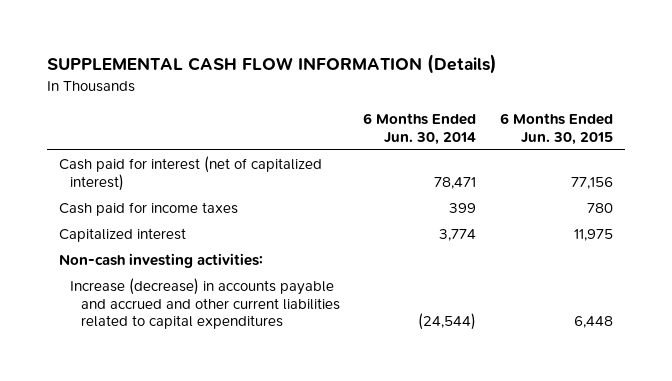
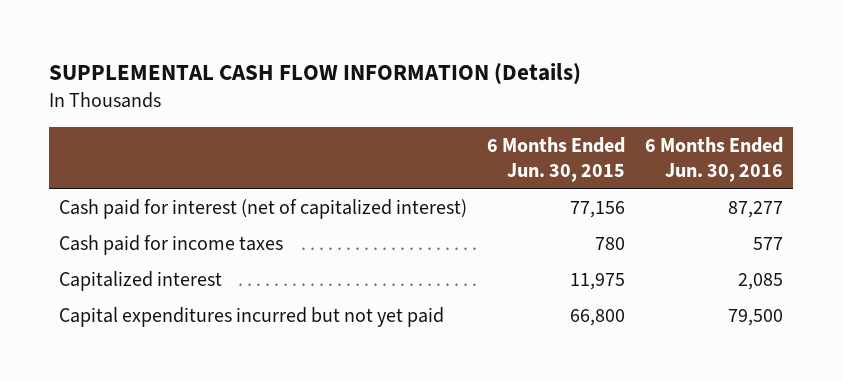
- | 6 Months Ended Jun. 30, 2014 | 6 Months Ended Jun. 30, 2015
+ | 6 Months Ended Jun. 30, 2015 | 6 Months Ended Jun. 30, 2016
- Non-cash investing activities:
- Increase (decrease) in accounts payable and accrued and other current liabilities related to capital expenditures | (24,544) | 6,448
+ Capital expenditures incurred but not yet paid | 66,800 | 79,500

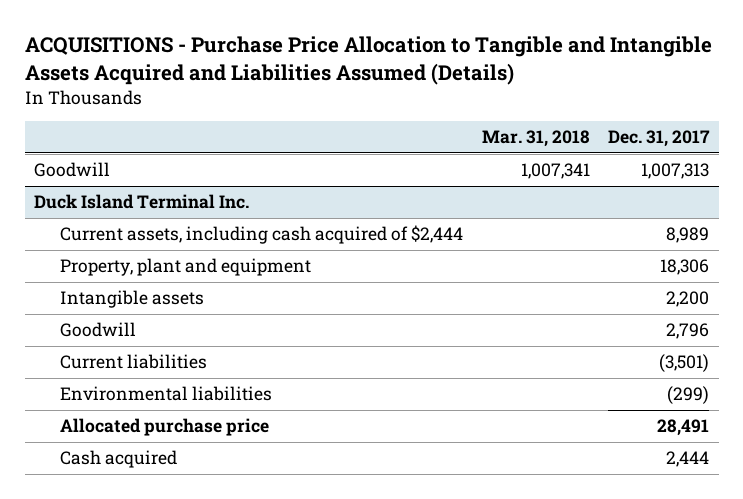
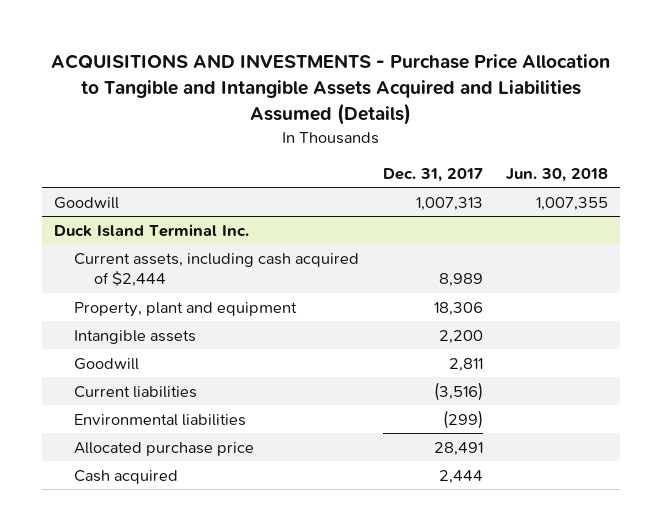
- ACQUISITIONS - Purchase Price Allocation to Tangible and Intangible Assets Acquired and Liabilities Assumed (Details)
+ ACQUISITIONS AND INVESTMENTS - Purchase Price Allocation to Tangible and Intangible Assets Acquired and Liabilities Assumed (Details)
- | Mar. 31, 2018 | Dec. 31, 2017
+ | Dec. 31, 2017 | Jun. 30, 2018
@ Duck Island Terminal Inc.
- Goodwill | | 2,796
- Current liabilities | | (3,501)
+ Goodwill | 2,811 |
+ Current liabilities | (3,516) |

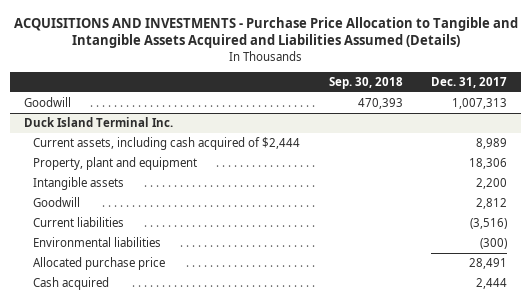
- | Dec. 31, 2017 | Jun. 30, 2018
+ | Sep. 30, 2018 | Dec. 31, 2017
@ Duck Island Terminal Inc.
- Goodwill | 2,811 |
+ Goodwill | | 2,812
- Environmental liabilities | (299) |
+ Environmental liabilities | | (300)

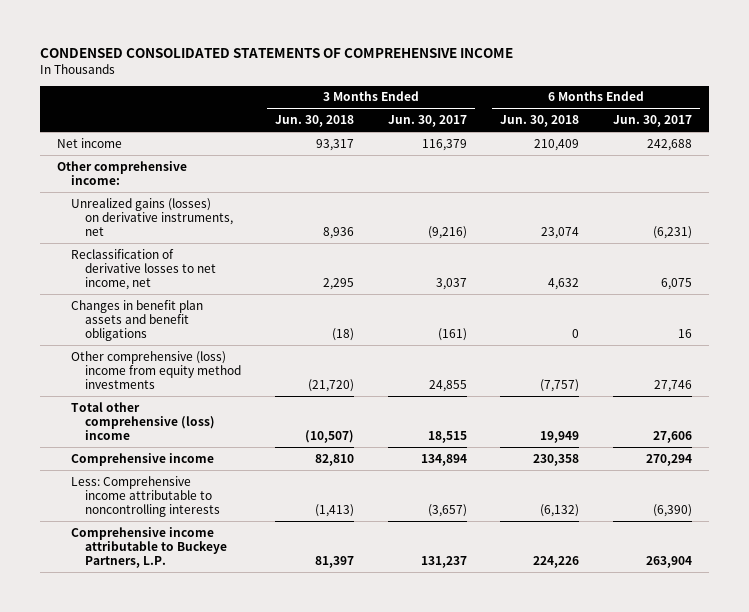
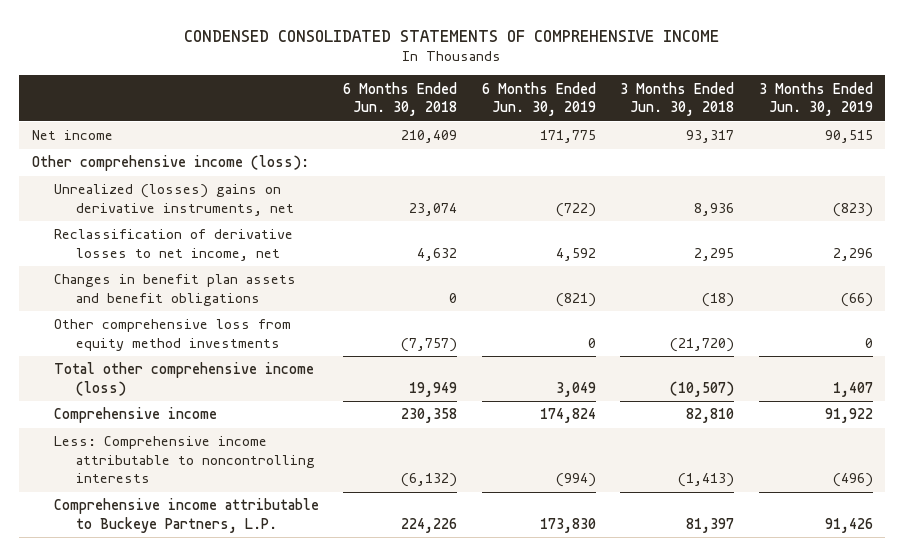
- | 3 Months Ended Jun. 30, 2018 | 3 Months Ended Jun. 30, 2017 | 6 Months Ended Jun. 30, 2018 | 6 Months Ended Jun. 30, 2017
+ | 6 Months Ended Jun. 30, 2018 | 6 Months Ended Jun. 30, 2019 | 3 Months Ended Jun. 30, 2018 | 3 Months Ended Jun. 30, 2019
- Other comprehensive income:
- Unrealized gains (losses) on derivative instruments, net | 8,936 | (9,216) | 23,074 | (6,231)
+ Other comprehensive income (loss):
+ Unrealized (losses) gains on derivative instruments, net | 23,074 | (722) | 8,936 | (823)
- Other comprehensive (loss) income from equity method investments | (21,720) | 24,855 | (7,757) | 27,746
- Total other comprehensive (loss) income | (10,507) | 18,515 | 19,949 | 27,606
+ Other comprehensive loss from equity method investments | (7,757) | 0 | (21,720) | 0
+ Total other comprehensive income (loss) | 19,949 | 3,049 | (10,507) | 1,407

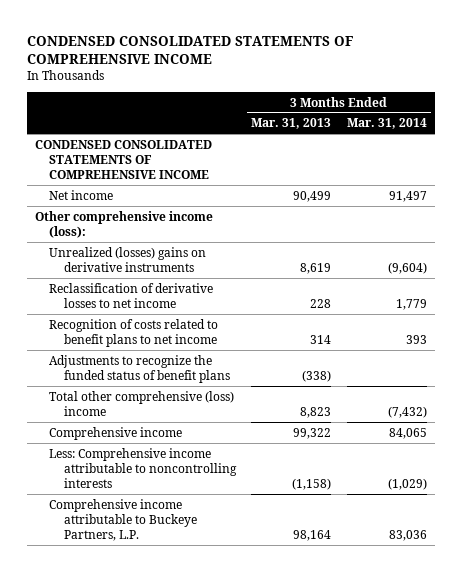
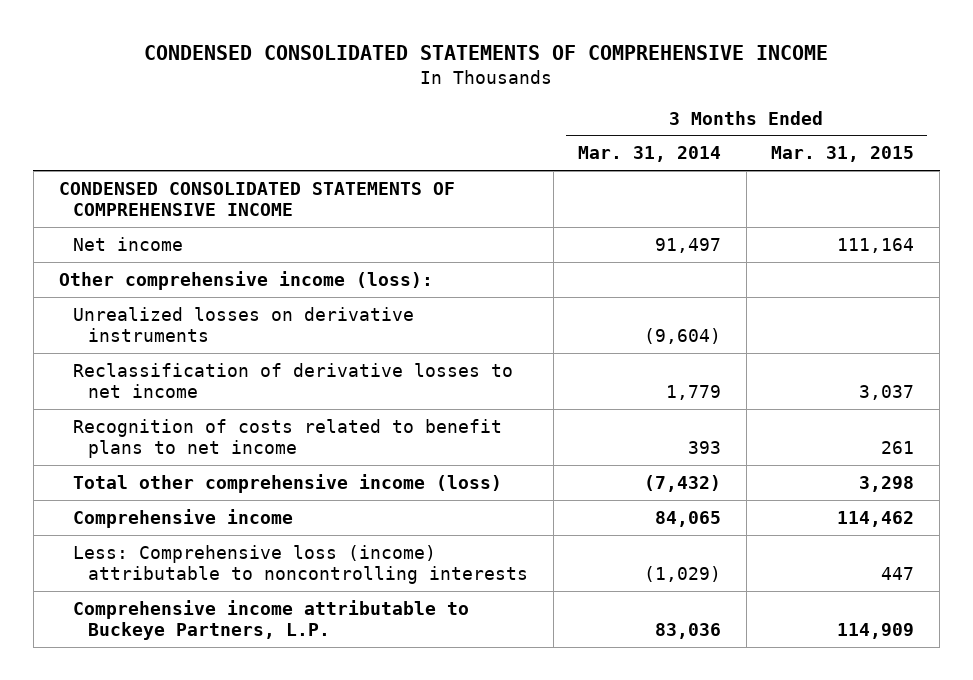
- | 3 Months Ended Mar. 31, 2013 | 3 Months Ended Mar. 31, 2014
+ | 3 Months Ended Mar. 31, 2014 | 3 Months Ended Mar. 31, 2015
- Unrealized (losses) gains on derivative instruments | 8,619 | (9,604)
+ Unrealized losses on derivative instruments | (9,604) |
- Adjustments to recognize the funded status of benefit plans | (338) |
- Total other comprehensive (loss) income | 8,823 | (7,432)
+ Total other comprehensive income (loss) | (7,432) | 3,298
- Less: Comprehensive income attributable to noncontrolling interests | (1,158) | (1,029)
+ Less: Comprehensive loss (income) attributable to noncontrolling interests | (1,029) | 447

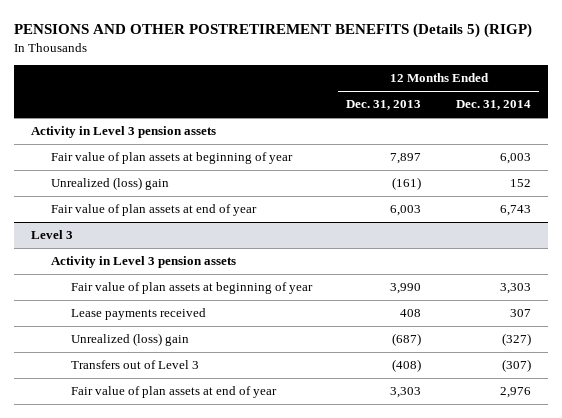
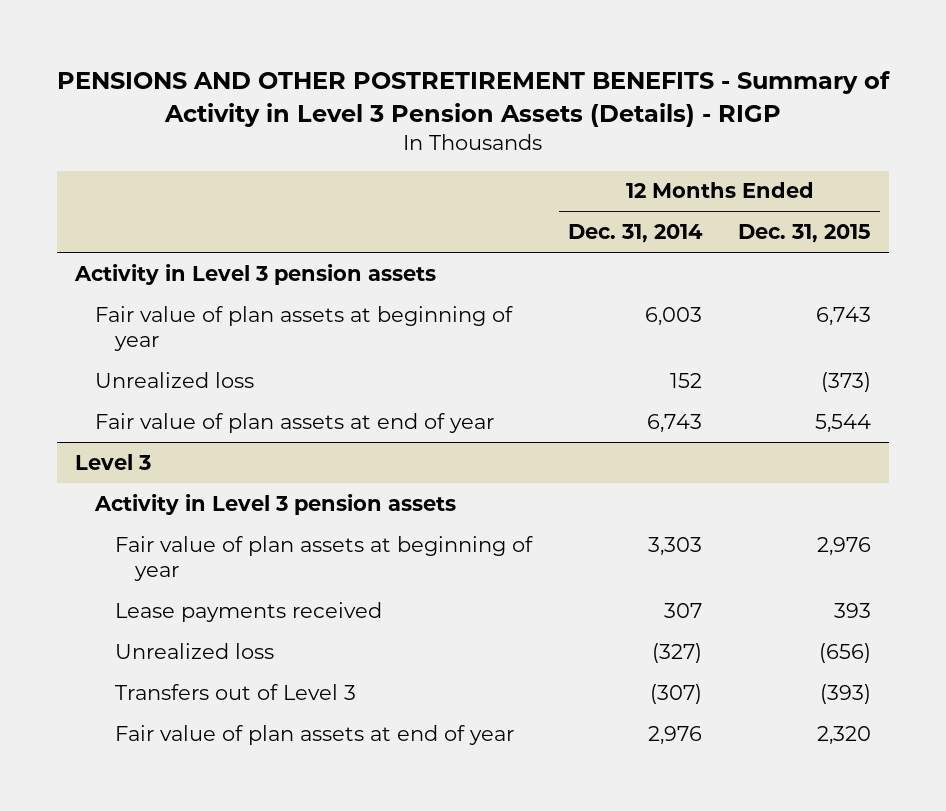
- PENSIONS AND OTHER POSTRETIREMENT BENEFITS (Details 5) (RIGP)
+ PENSIONS AND OTHER POSTRETIREMENT BENEFITS - Summary of Activity in Level 3 Pension Assets (Details) - RIGP
- | 12 Months Ended Dec. 31, 2013 | 12 Months Ended Dec. 31, 2014
+ | 12 Months Ended Dec. 31, 2014 | 12 Months Ended Dec. 31, 2015
- Unrealized (loss) gain | (161) | 152
+ Unrealized loss | 152 | (373)
@ Level 3
- Unrealized (loss) gain | (687) | (327)
+ Unrealized loss | (327) | (656)

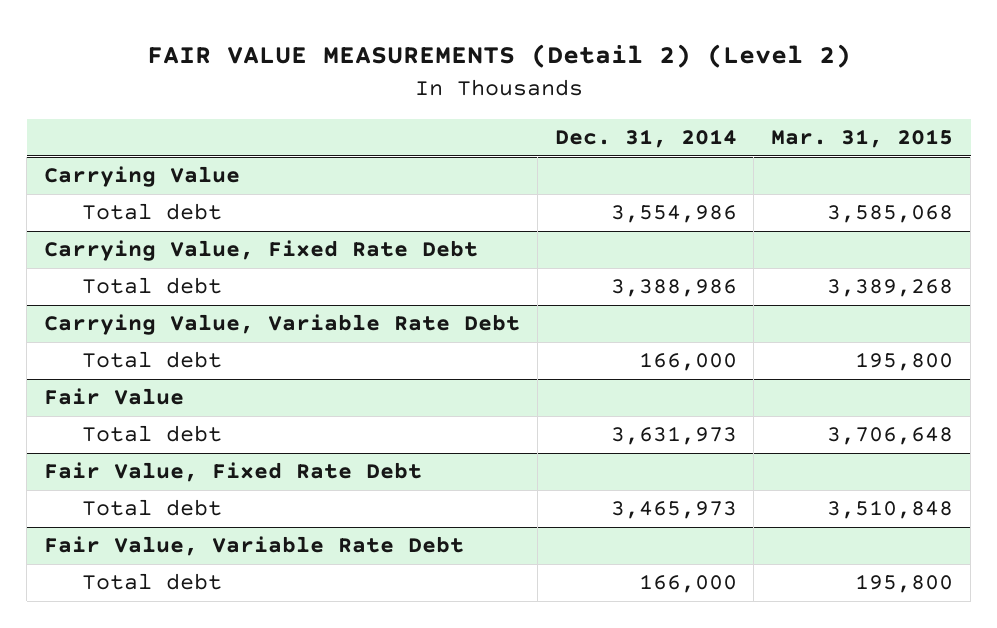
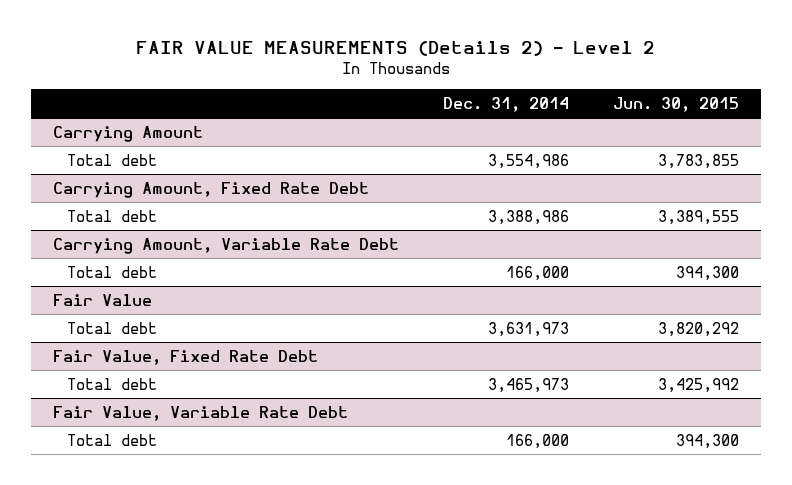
- FAIR VALUE MEASUREMENTS (Detail 2) (Level 2)
+ FAIR VALUE MEASUREMENTS (Details 2) - Level 2
- | Dec. 31, 2014 | Mar. 31, 2015
+ | Dec. 31, 2014 | Jun. 30, 2015
- Carrying Value
+ Carrying Amount
- Carrying Value, Fixed Rate Debt
+ Carrying Amount, Fixed Rate Debt
- Carrying Value, Variable Rate Debt
+ Carrying Amount, Variable Rate Debt

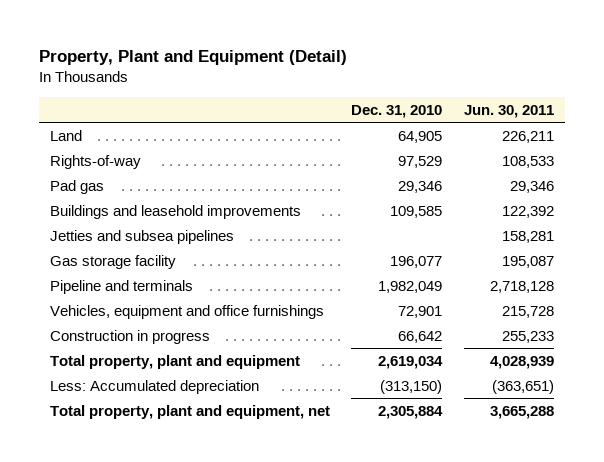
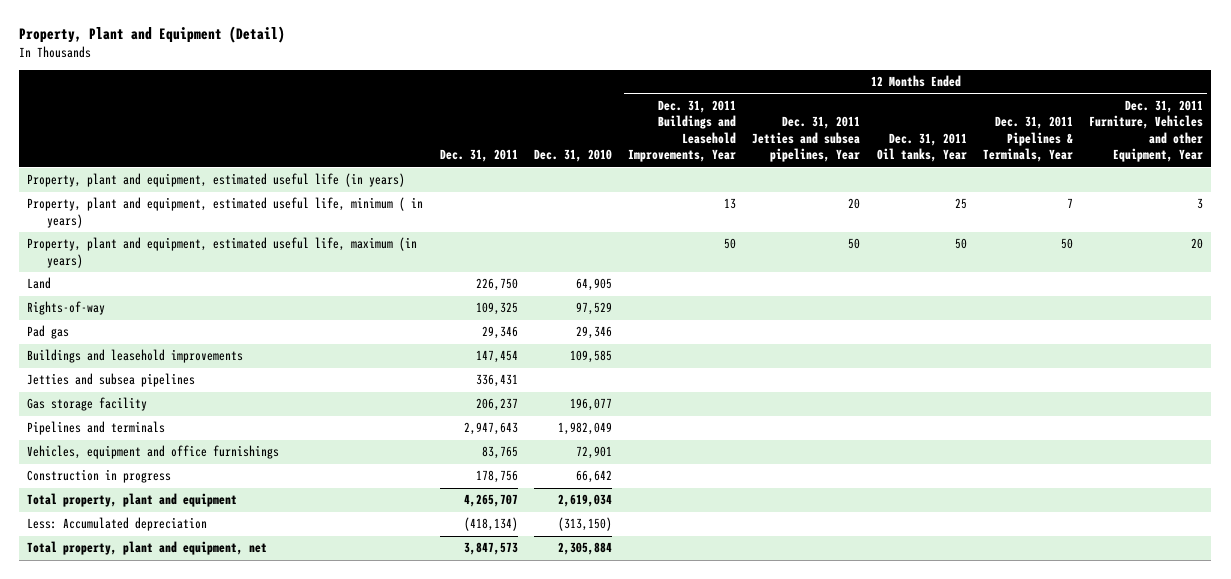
- | Dec. 31, 2010 | Jun. 30, 2011
+ | Dec. 31, 2011 | Dec. 31, 2010 | 12 Months Ended Dec. 31, 2011 Buildings and Leasehold Improvements, Year | 12 Months Ended Dec. 31, 2011 Jetties and subsea pipelines, Year | 12 Months Ended Dec. 31, 2011 Oil tanks, Year | 12 Months Ended Dec. 31, 2011 Pipelines & Terminals, Year | 12 Months Ended Dec. 31, 2011 Furniture, Vehicles and other Equipment, Year
+ Property, plant and equipment, estimated useful life (in years)
+ Property, plant and equipment, estimated useful life, minimum ( in years) | | | 13 | 20 | 25 | 7 | 3
+ Property, plant and equipment, estimated useful life, maximum (in years) | | | 50 | 50 | 50 | 50 | 20
- Pipeline and terminals | 1,982,049 | 2,718,128
+ Pipelines and terminals | 2,947,643 | 1,982,049 | | | | |

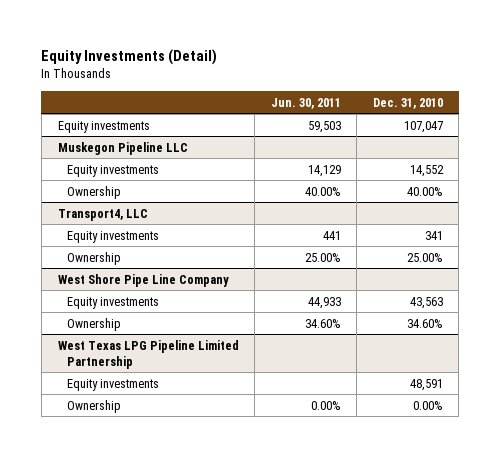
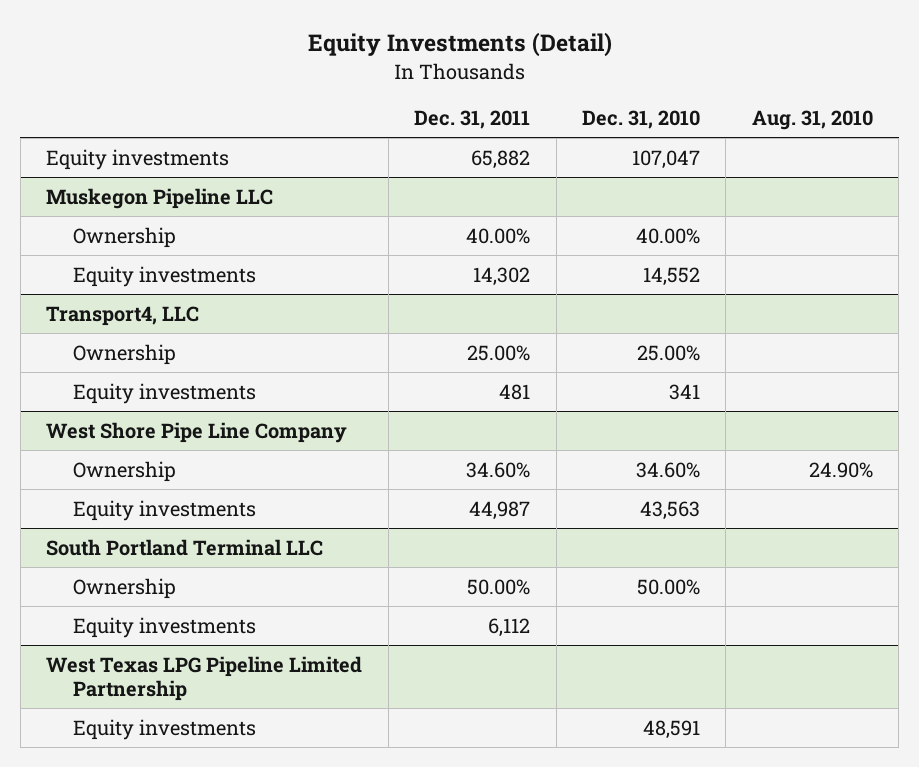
- | Jun. 30, 2011 | Dec. 31, 2010
+ | Dec. 31, 2011 | Dec. 31, 2010 | Aug. 31, 2010
@ Muskegon Pipeline LLC
moved down: Equity investments | 14,302 | 14,552 |
@ Transport4, LLC
moved down: Equity investments | 481 | 341 |
@ West Shore Pipe Line Company
moved down: Equity investments | 44,987 | 43,563 |
+ South Portland Terminal LLC
+ Ownership | 50.00% | 50.00% |
+ Equity investments | 6,112 | |
@ West Texas LPG Pipeline Limited Partnership
- Ownership | 0.00% | 0.00%

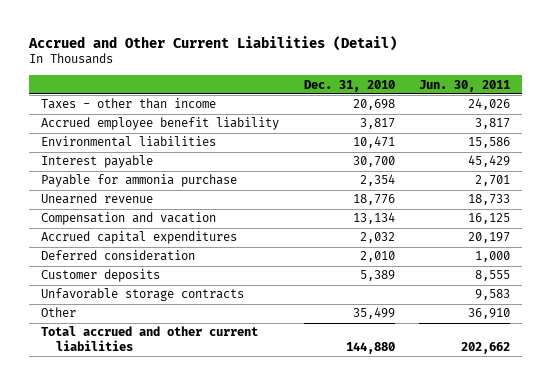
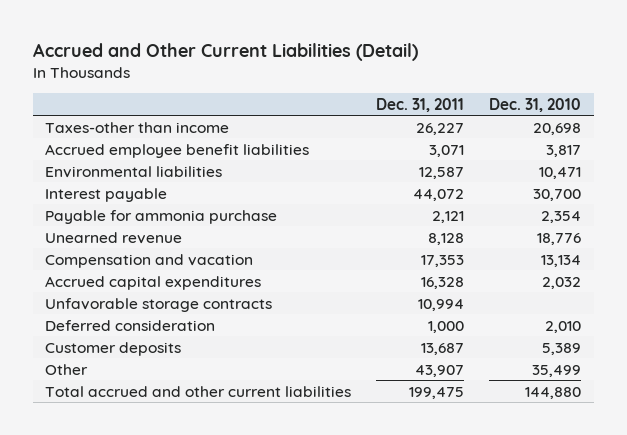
- | Dec. 31, 2010 | Jun. 30, 2011
+ | Dec. 31, 2011 | Dec. 31, 2010
- Taxes - other than income | 20,698 | 24,026
- Accrued employee benefit liability | 3,817 | 3,817
+ Taxes-other than income | 26,227 | 20,698
+ Accrued employee benefit liabilities | 3,071 | 3,817
moved up: Unfavorable storage contracts | 10,994 |

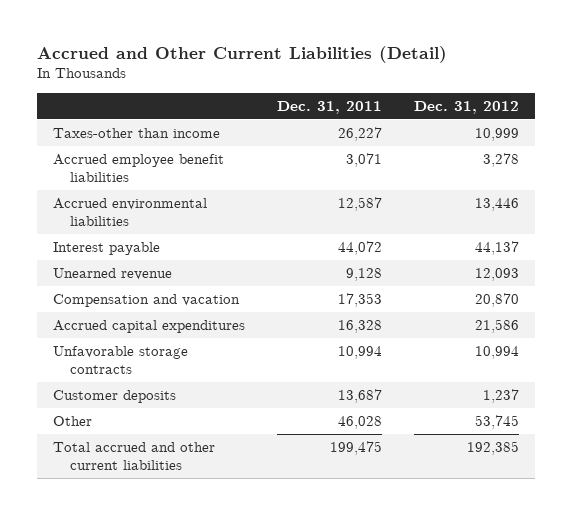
- | Dec. 31, 2011 | Dec. 31, 2010
+ | Dec. 31, 2011 | Dec. 31, 2012
- Environmental liabilities | 12,587 | 10,471
+ Accrued environmental liabilities | 12,587 | 13,446
- Payable for ammonia purchase | 2,121 | 2,354
- Unearned revenue | 8,128 | 18,776
+ Unearned revenue | 9,128 | 12,093
- Deferred consideration | 1,000 | 2,010
- Other | 43,907 | 35,499
+ Other | 46,028 | 53,745

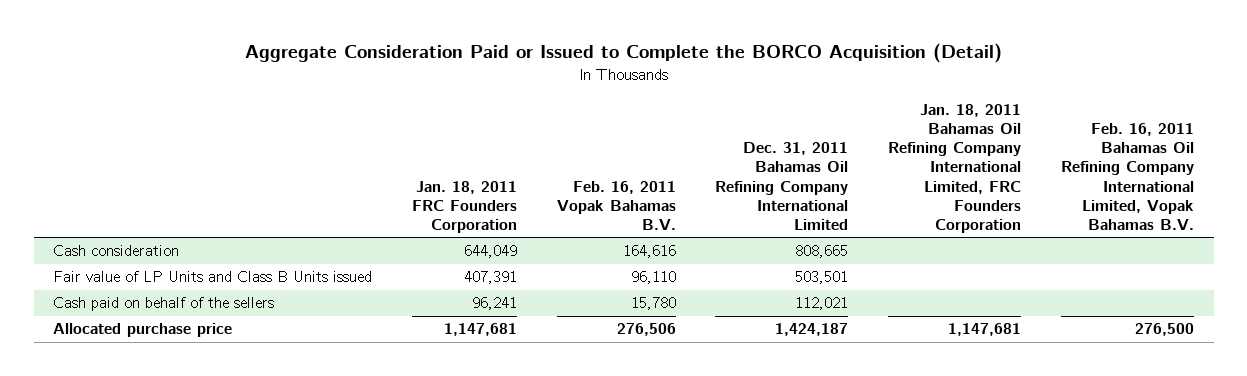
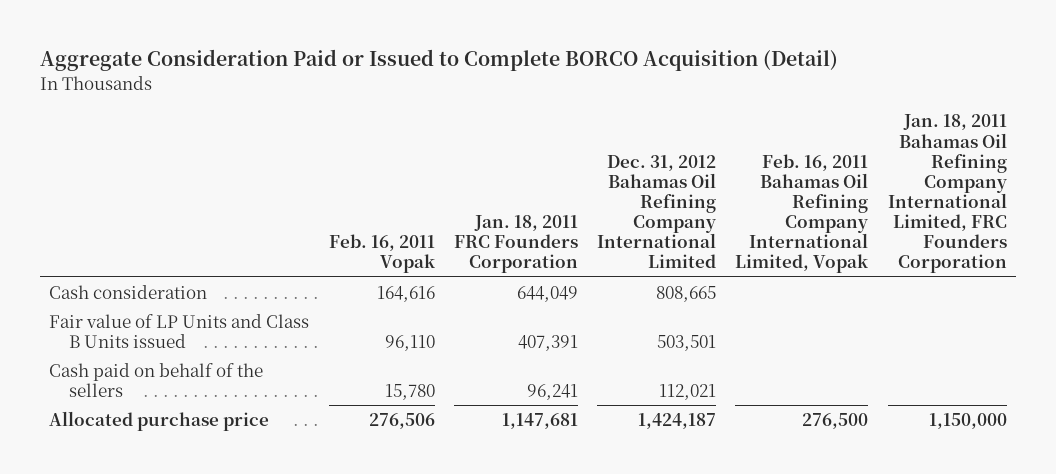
- Aggregate Consideration Paid or Issued to Complete the BORCO Acquisition (Detail)
+ Aggregate Consideration Paid or Issued to Complete BORCO Acquisition (Detail)
- | Jan. 18, 2011 FRC Founders Corporation | Feb. 16, 2011 Vopak Bahamas B.V. | Dec. 31, 2011 Bahamas Oil Refining Company International Limited | Jan. 18, 2011 Bahamas Oil Refining Company International Limited, FRC Founders Corporation | Feb. 16, 2011 Bahamas Oil Refining Company International Limited, Vopak Bahamas B.V.
+ | Feb. 16, 2011 Vopak | Jan. 18, 2011 FRC Founders Corporation | Dec. 31, 2012 Bahamas Oil Refining Company International Limited | Feb. 16, 2011 Bahamas Oil Refining Company International Limited, Vopak | Jan. 18, 2011 Bahamas Oil Refining Company International Limited, FRC Founders Corporation
- Allocated purchase price | 1,147,681 | 276,506 | 1,424,187 | 1,147,681 | 276,500
+ Allocated purchase price | 276,506 | 1,147,681 | 1,424,187 | 276,500 | 1,150,000

